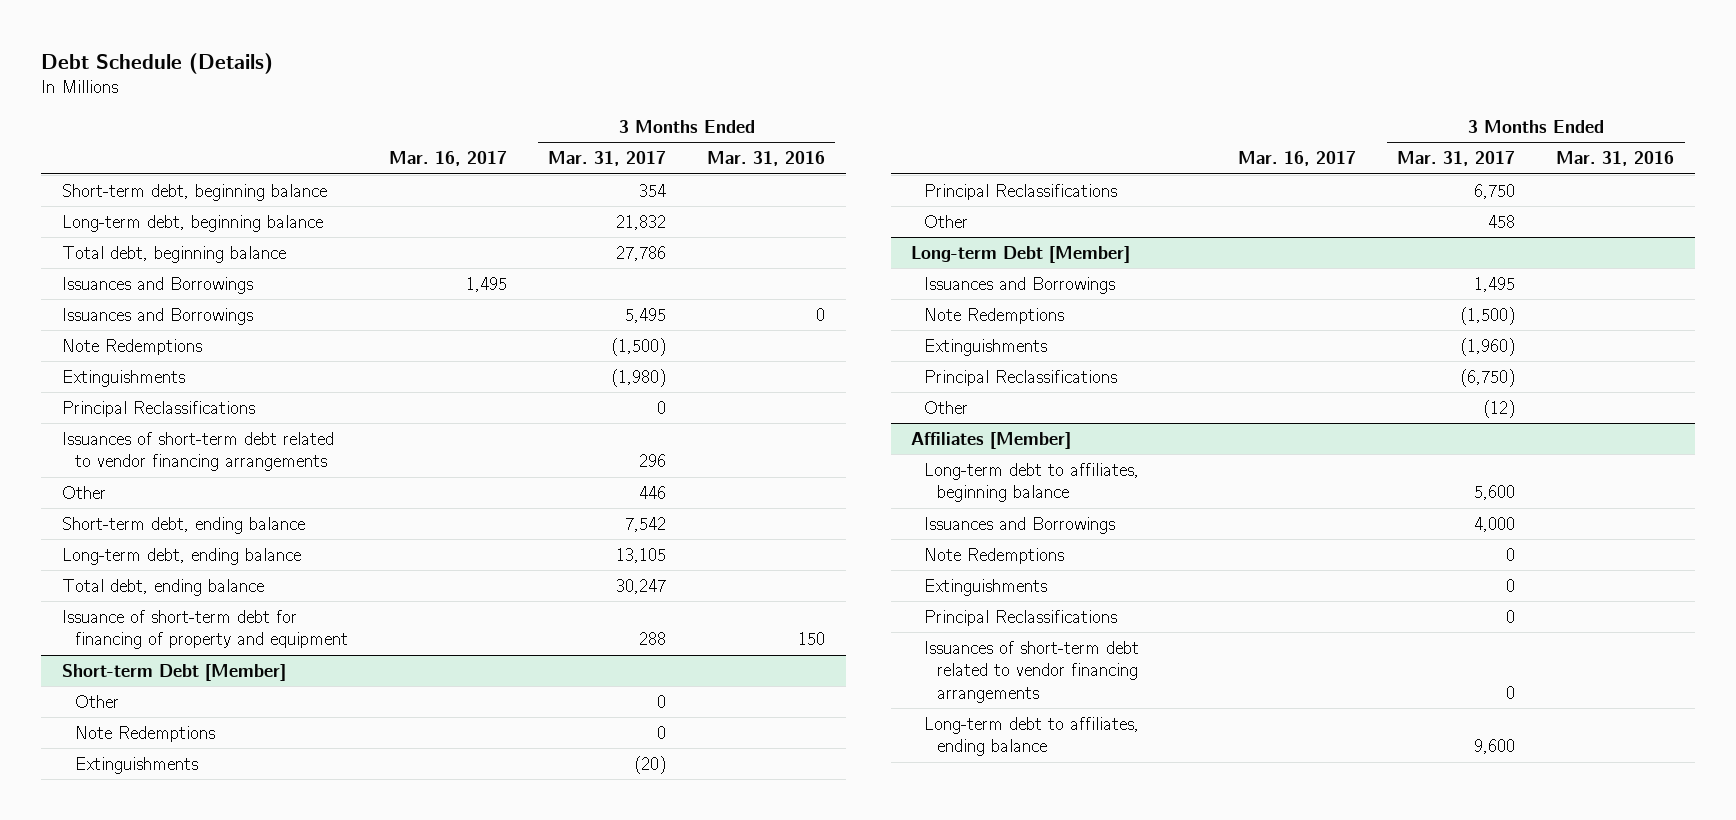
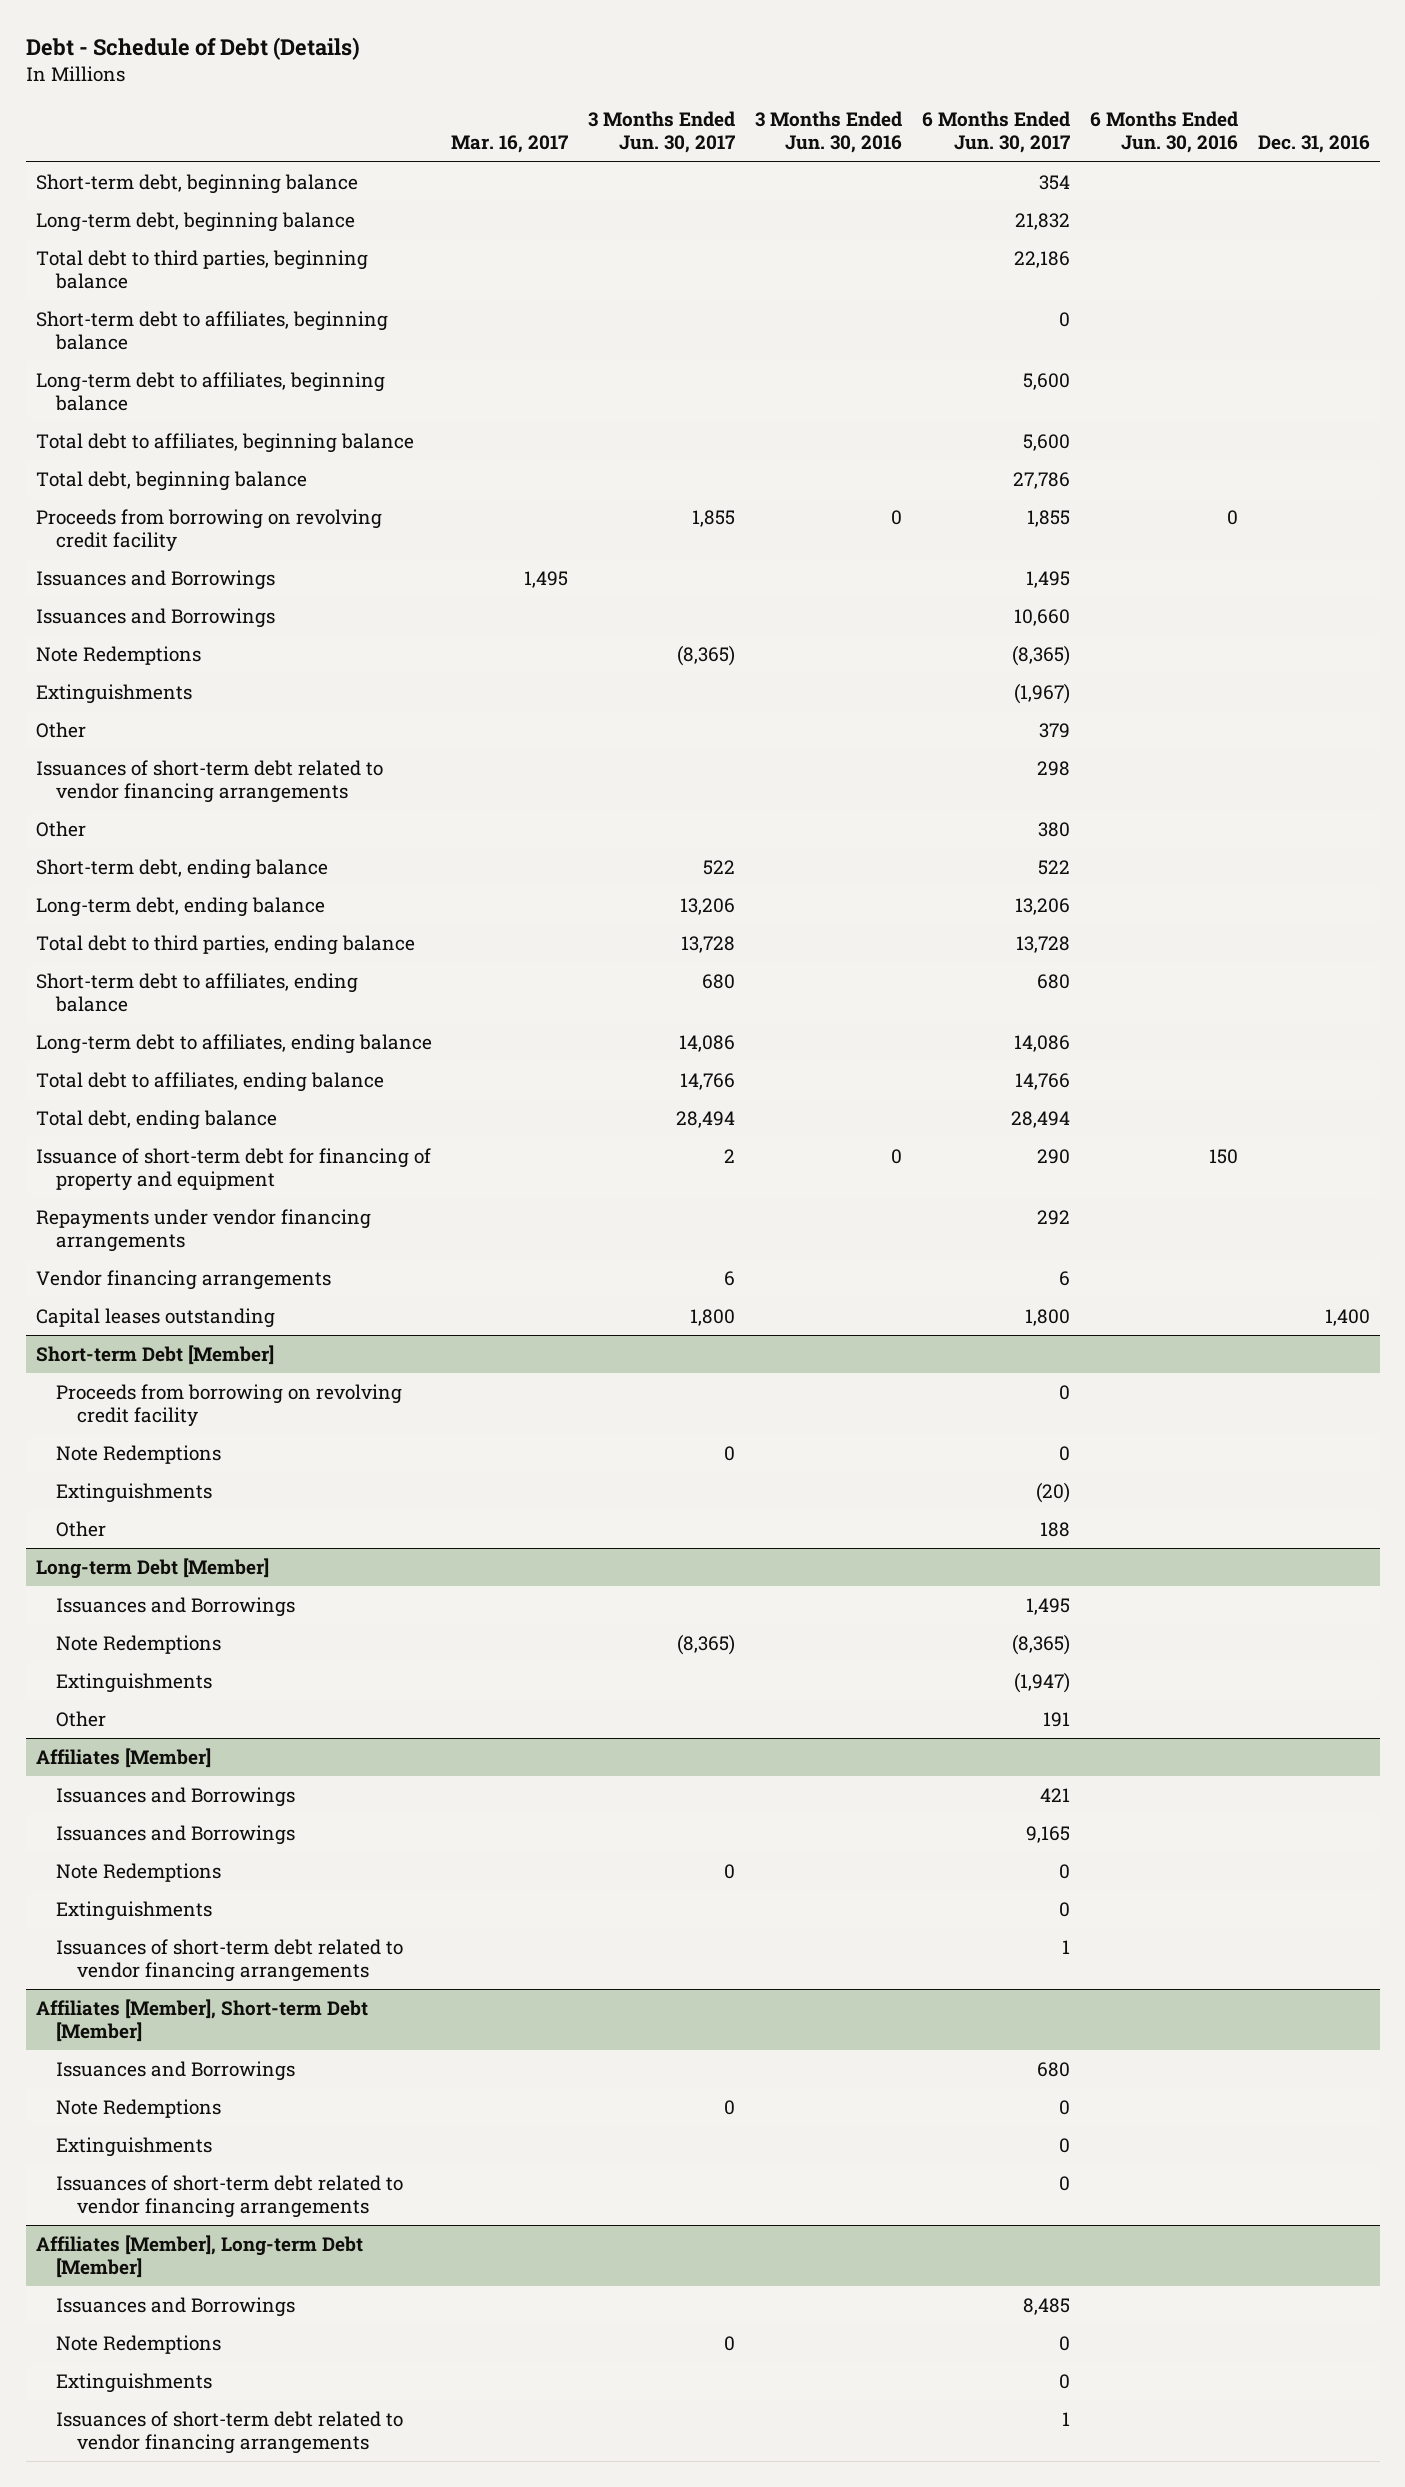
- Debt Schedule (Details)
+ Debt - Schedule of Debt (Details)
- | Mar. 16, 2017 | 3 Months Ended Mar. 31, 2017 | 3 Months Ended Mar. 31, 2016
+ | Mar. 16, 2017 | 3 Months Ended Jun. 30, 2017 | 3 Months Ended Jun. 30, 2016 | 6 Months Ended Jun. 30, 2017 | 6 Months Ended Jun. 30, 2016 | Dec. 31, 2016
+ Total debt to third parties, beginning balance | | | | 22,186 | |
+ Short-term debt to affiliates, beginning balance | | | | 0 | |
+ Long-term debt to affiliates, beginning balance | | | | 5,600 | |
+ Total debt to affiliates, beginning balance | | | | 5,600 | |
+ Proceeds from borrowing on revolving credit facility | | 1,855 | 0 | 1,855 | 0 |
- Principal Reclassifications | | 0 |
+ Other | | | | 379 | |
+ Total debt to third parties, ending balance | | 13,728 | | 13,728 | |
+ Short-term debt to affiliates, ending balance | | 680 | | 680 | |
+ Long-term debt to affiliates, ending balance | | 14,086 | | 14,086 | |
+ Total debt to affiliates, ending balance | | 14,766 | | 14,766 | |
+ Repayments under vendor financing arrangements | | | | 292 | |
+ Vendor financing arrangements | | 6 | | 6 | |
+ Capital leases outstanding | | 1,800 | | 1,800 | | 1,400
@ Short-term Debt [Member]
- Other | | 0 |
+ Proceeds from borrowing on revolving credit facility | | | | 0 | |
- Principal Reclassifications | | 6,750 |
@ Long-term Debt [Member]
- Principal Reclassifications | | (6,750) |
@ Affiliates [Member]
- Long-term debt to affiliates, beginning balance | | 5,600 |
+ Issuances and Borrowings | | | | 9,165 | |
- Principal Reclassifications | | 0 |
- Long-term debt to affiliates, ending balance | | 9,600 |
+ Affiliates [Member], Short-term Debt [Member]
+ Issuances and Borrowings | | | | 680 | |
+ Note Redemptions | | 0 | | 0 | |
+ Extinguishments | | | | 0 | |
+ Issuances of short-term debt related to vendor financing arrangements | | | | 0 | |
+ Affiliates [Member], Long-term Debt [Member]
+ Issuances and Borrowings | | | | 8,485 | |
+ Note Redemptions | | 0 | | 0 | |
+ Extinguishments | | | | 0 | |
+ Issuances of short-term debt related to vendor financing arrangements | | | | 1 | |

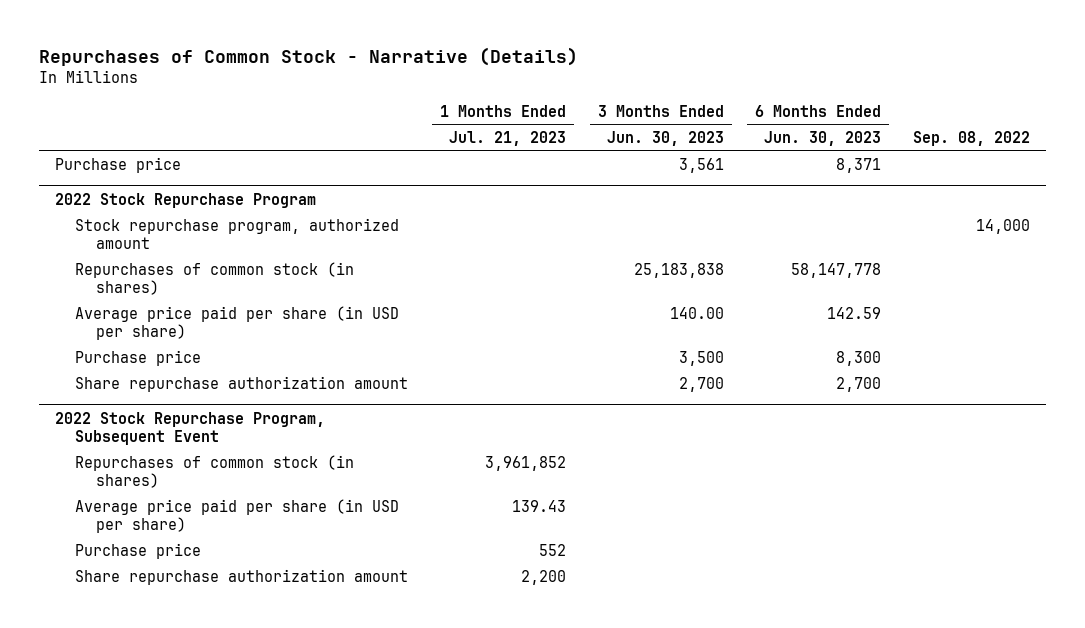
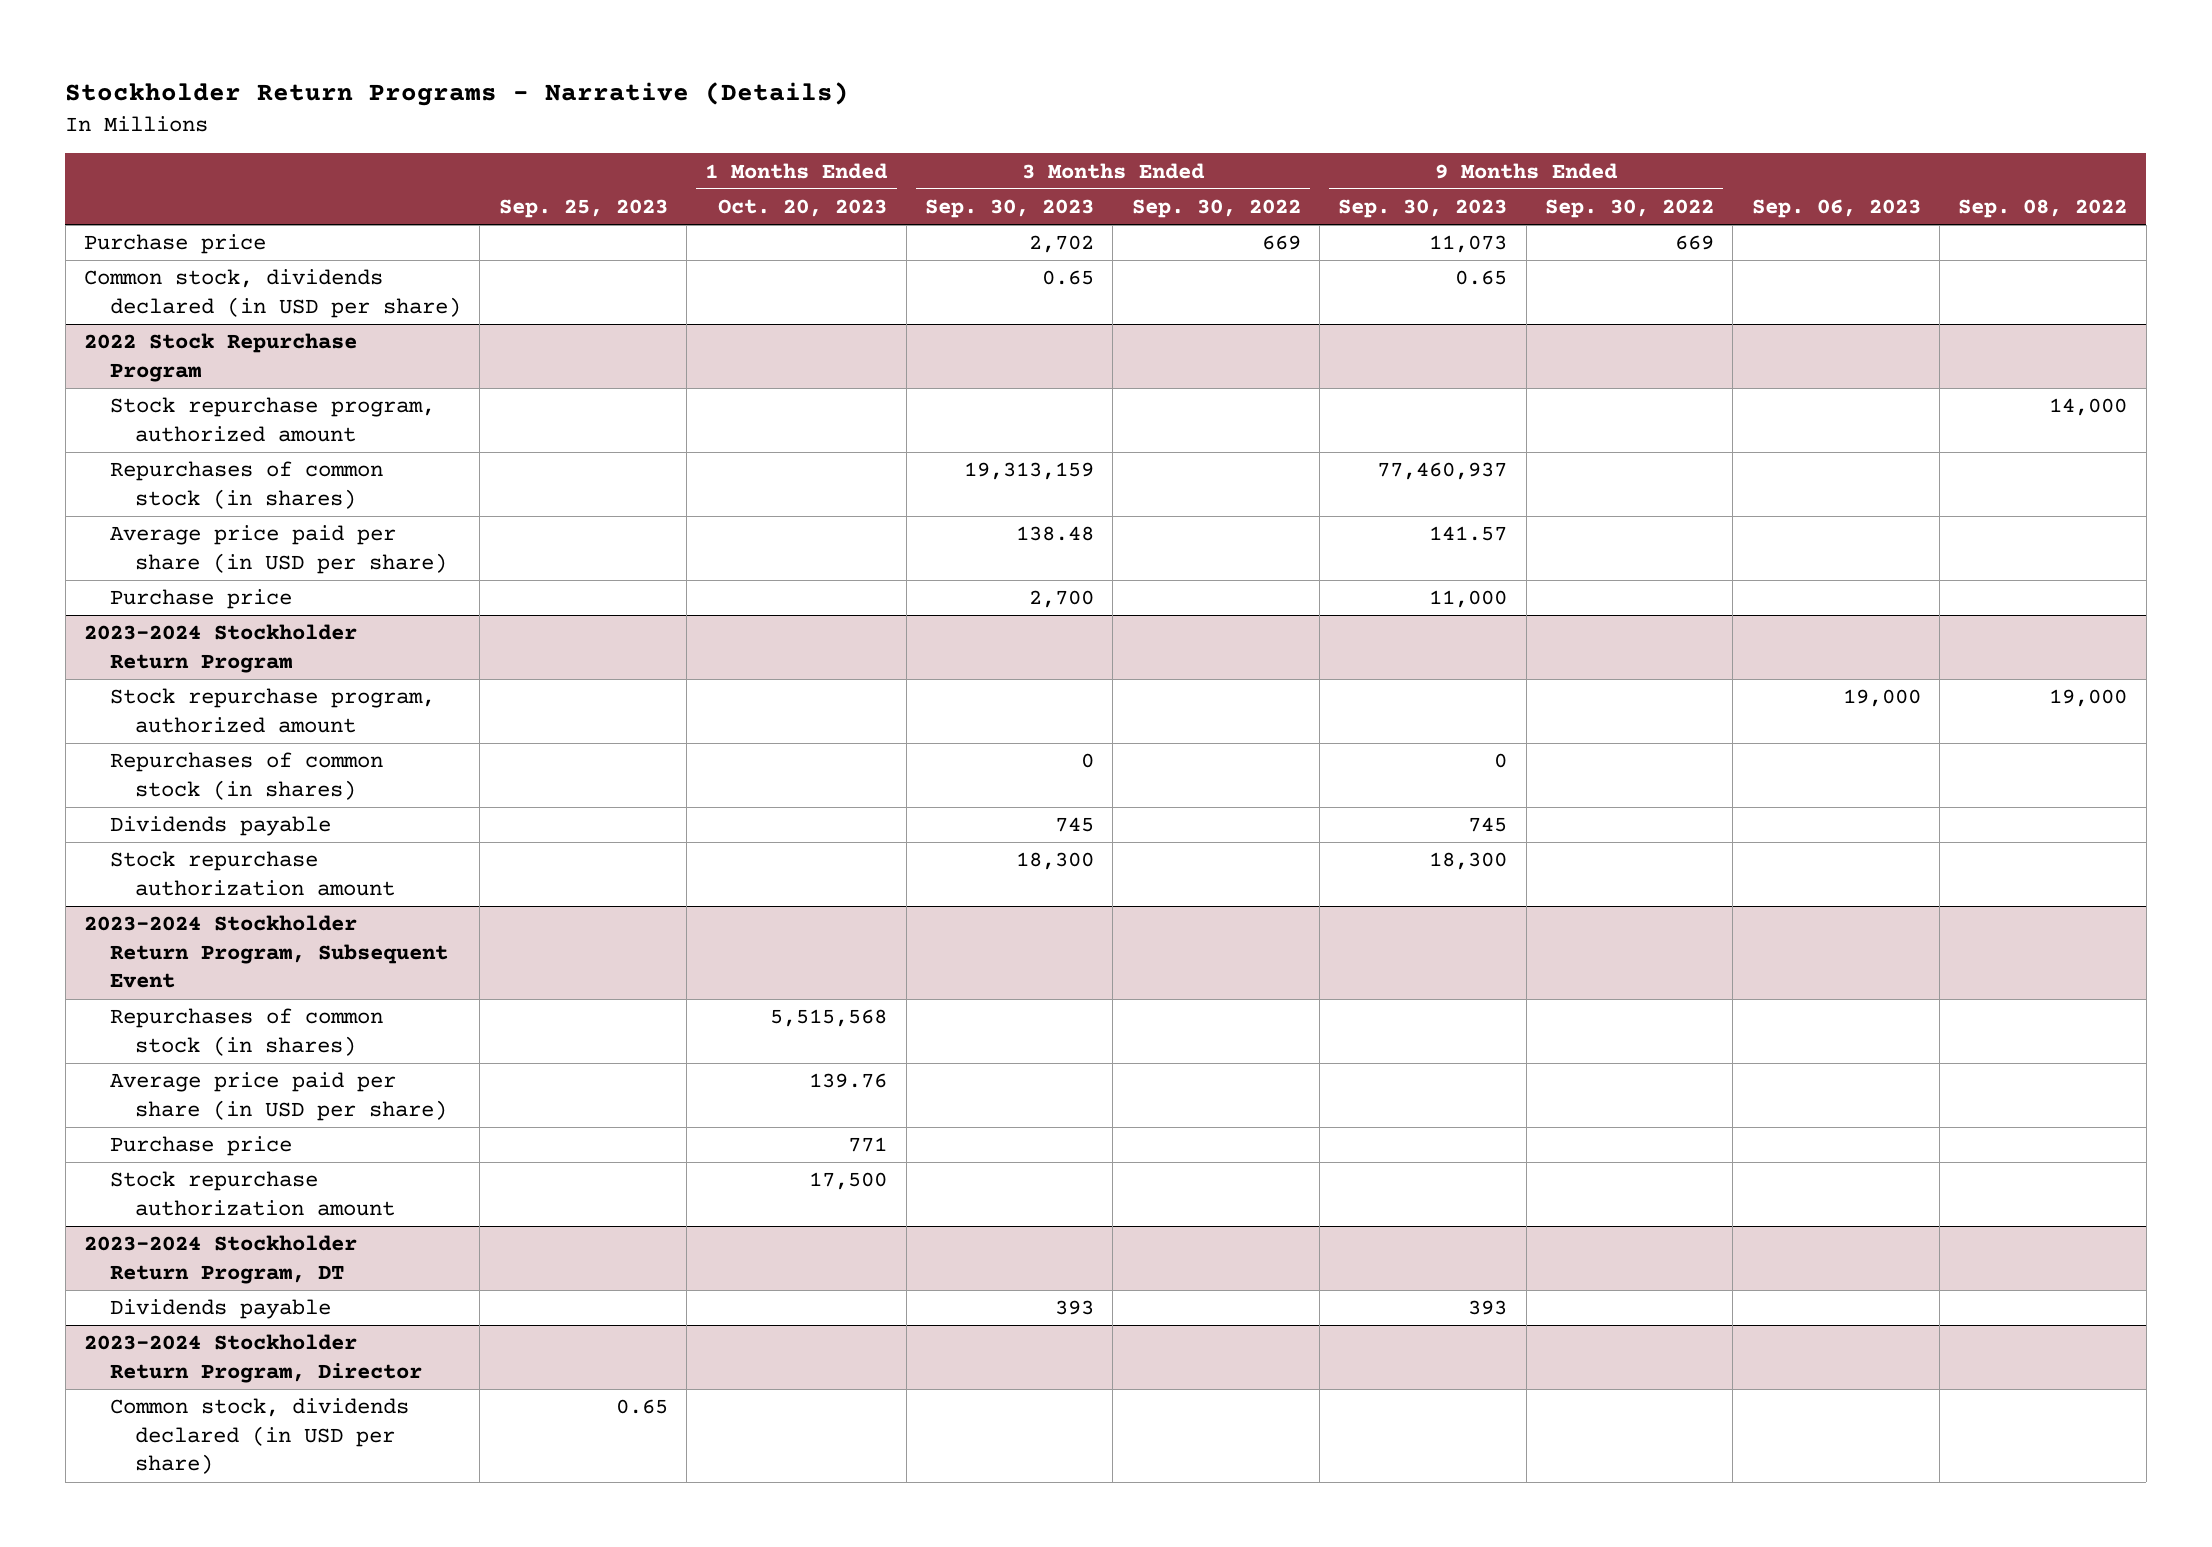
- Repurchases of Common Stock - Narrative (Details)
+ Stockholder Return Programs - Narrative (Details)
- | 1 Months Ended Jul. 21, 2023 | 3 Months Ended Jun. 30, 2023 | 6 Months Ended Jun. 30, 2023 | Sep. 08, 2022
+ | Sep. 25, 2023 | 1 Months Ended Oct. 20, 2023 | 3 Months Ended Sep. 30, 2023 | 3 Months Ended Sep. 30, 2022 | 9 Months Ended Sep. 30, 2023 | 9 Months Ended Sep. 30, 2022 | Sep. 06, 2023 | Sep. 08, 2022
+ Common stock, dividends declared (in USD per share) | | | 0.65 | | 0.65 | | |
@ 2022 Stock Repurchase Program
- Share repurchase authorization amount | | 2,700 | 2,700 |
- 2022 Stock Repurchase Program, Subsequent Event
- Repurchases of common stock (in shares) | 3,961,852 | | |
- Average price paid per share (in USD per share) | 139.43 | | |
- Purchase price | 552 | | |
- Share repurchase authorization amount | 2,200 | | |
+ 2023-2024 Stockholder Return Program
+ Stock repurchase program, authorized amount | | | | | | | 19,000 | 19,000
+ Repurchases of common stock (in shares) | | | 0 | | 0 | | |
+ Dividends payable | | | 745 | | 745 | | |
+ Stock repurchase authorization amount | | | 18,300 | | 18,300 | | |
+ 2023-2024 Stockholder Return Program, Subsequent Event
+ Repurchases of common stock (in shares) | | 5,515,568 | | | | | |
+ Average price paid per share (in USD per share) | | 139.76 | | | | | |
+ Purchase price | | 771 | | | | | |
+ Stock repurchase authorization amount | | 17,500 | | | | | |
+ 2023-2024 Stockholder Return Program, DT
+ Dividends payable | | | 393 | | 393 | | |
+ 2023-2024 Stockholder Return Program, Director
+ Common stock, dividends declared (in USD per share) | 0.65 | | | | | | |

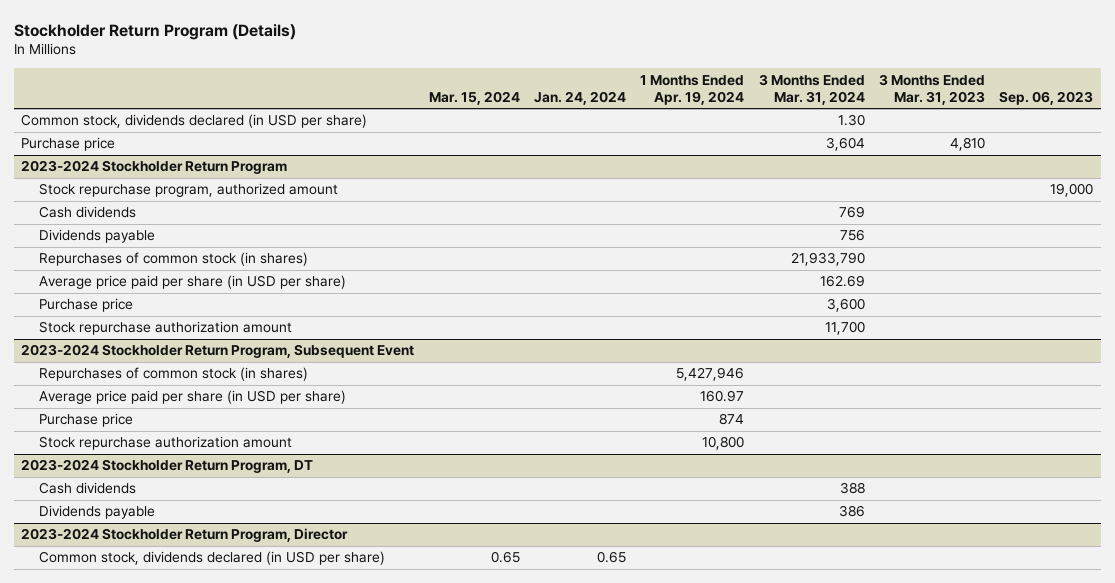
- Stockholder Return Programs - Narrative (Details)
+ Stockholder Return Program (Details)
- | Sep. 25, 2023 | 1 Months Ended Oct. 20, 2023 | 3 Months Ended Sep. 30, 2023 | 3 Months Ended Sep. 30, 2022 | 9 Months Ended Sep. 30, 2023 | 9 Months Ended Sep. 30, 2022 | Sep. 06, 2023 | Sep. 08, 2022
+ | Mar. 15, 2024 | Jan. 24, 2024 | 1 Months Ended Apr. 19, 2024 | 3 Months Ended Mar. 31, 2024 | 3 Months Ended Mar. 31, 2023 | Sep. 06, 2023
- 2022 Stock Repurchase Program
- Stock repurchase program, authorized amount | | | | | | | | 14,000
- Repurchases of common stock (in shares) | | | 19,313,159 | | 77,460,937 | | |
- Average price paid per share (in USD per share) | | | 138.48 | | 141.57 | | |
- Purchase price | | | 2,700 | | 11,000 | | |
moved down: Purchase price | | | | 3,604 | 4,810 |
@ 2023-2024 Stockholder Return Program
+ Cash dividends | | | | 769 | |
moved down: Repurchases of common stock (in shares) | | | | 21,933,790 | |
+ Average price paid per share (in USD per share) | | | | 162.69 | |
+ Purchase price | | | | 3,600 | |
@ 2023-2024 Stockholder Return Program, DT
+ Cash dividends | | | | 388 | |

